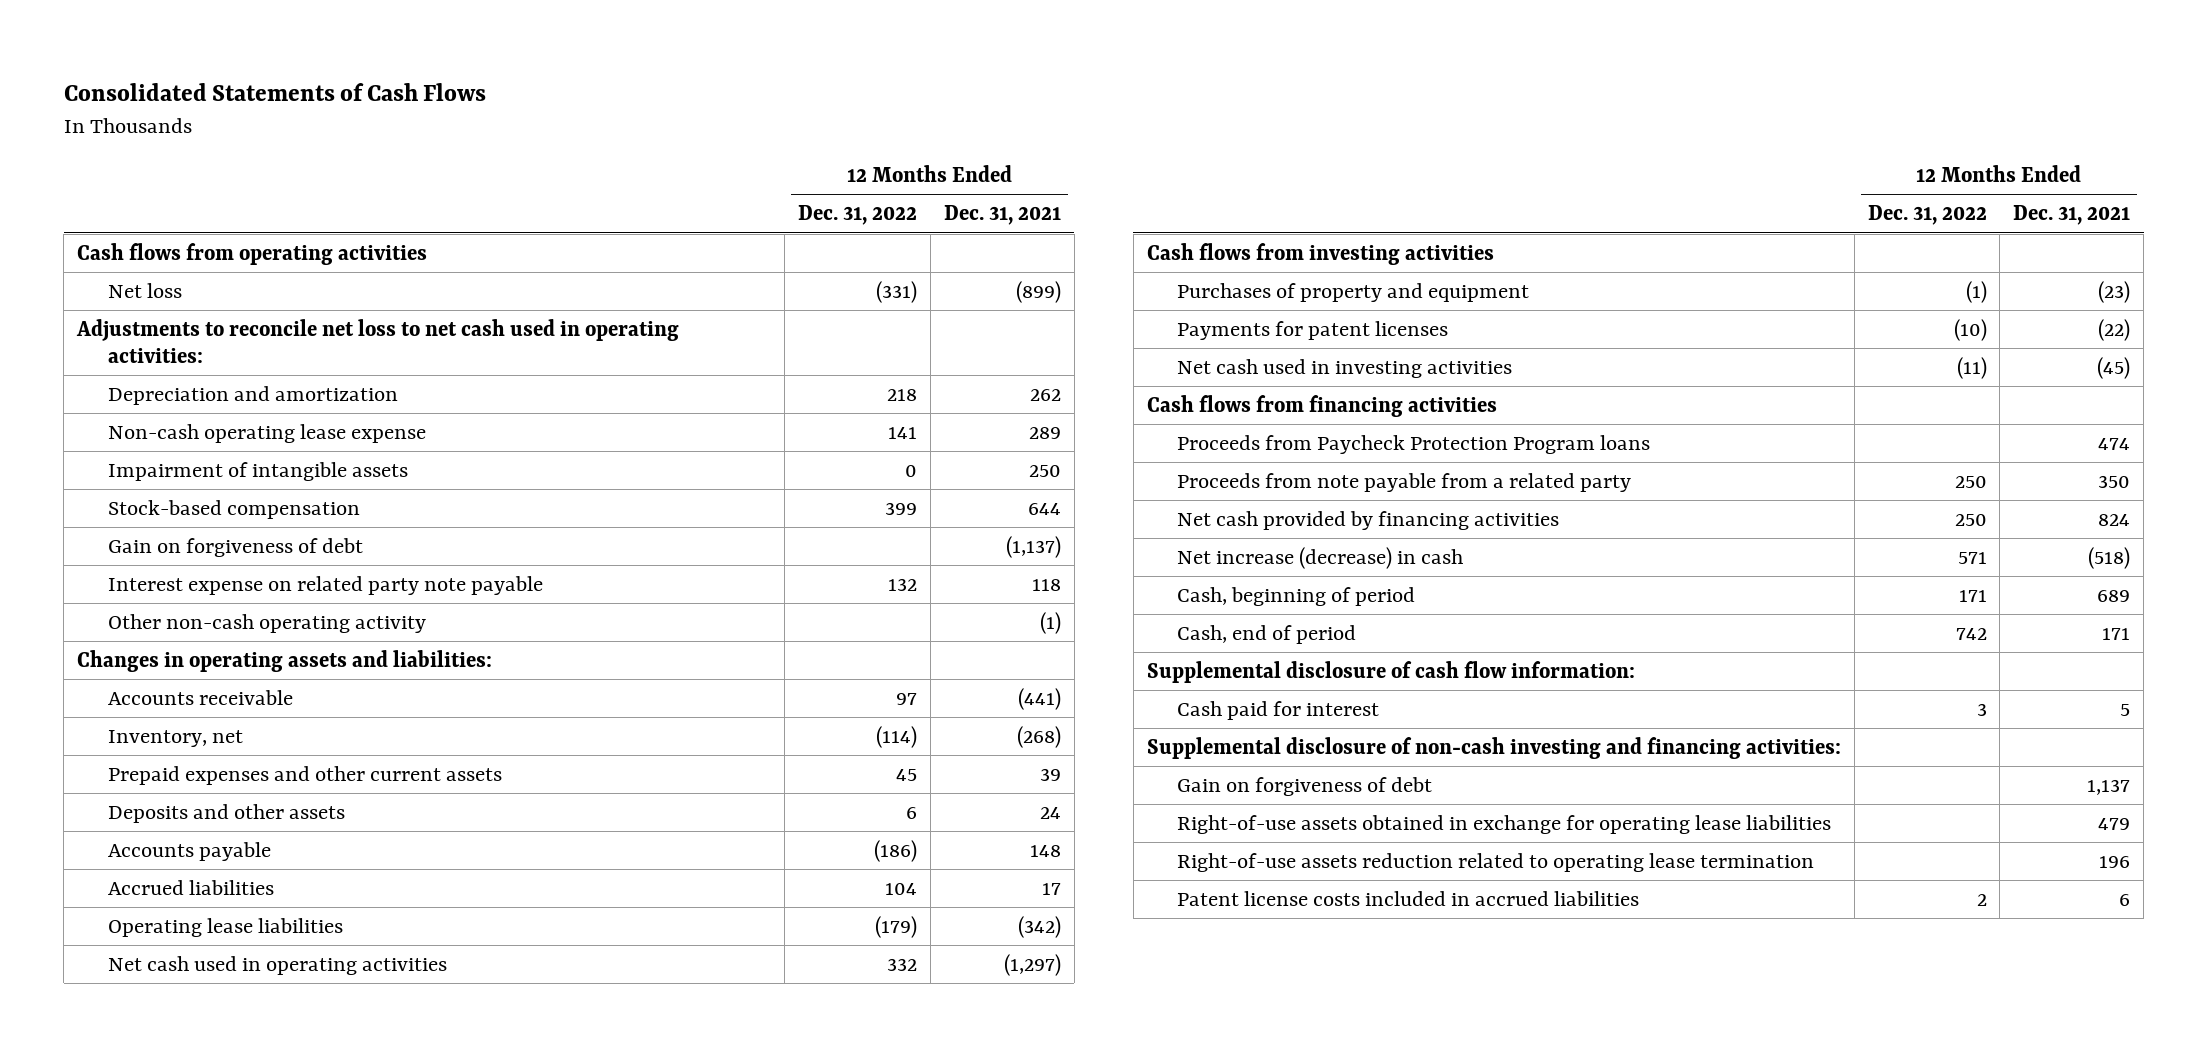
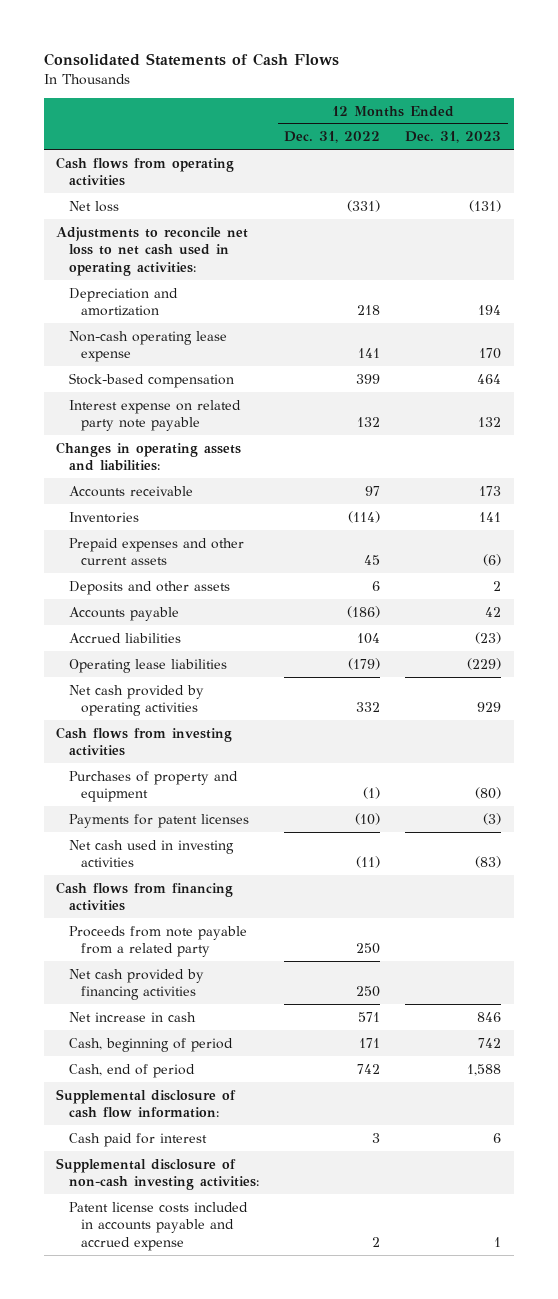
- | 12 Months Ended Dec. 31, 2022 | 12 Months Ended Dec. 31, 2021
+ | 12 Months Ended Dec. 31, 2022 | 12 Months Ended Dec. 31, 2023
- Impairment of intangible assets | 0 | 250
- Gain on forgiveness of debt | | (1,137)
- Other non-cash operating activity | | (1)
- Inventory, net | (114) | (268)
+ Inventories | (114) | 141
- Net cash used in operating activities | 332 | (1,297)
+ Net cash provided by operating activities | 332 | 929
- Proceeds from Paycheck Protection Program loans | | 474
- Net increase (decrease) in cash | 571 | (518)
+ Net increase in cash | 571 | 846
- Supplemental disclosure of non-cash investing and financing activities:
- Gain on forgiveness of debt | | 1,137
- Right-of-use assets obtained in exchange for operating lease liabilities | | 479
- Right-of-use assets reduction related to operating lease termination | | 196
- Patent license costs included in accrued liabilities | 2 | 6
+ Supplemental disclosure of non-cash investing activities:
+ Patent license costs included in accounts payable and accrued expense | 2 | 1

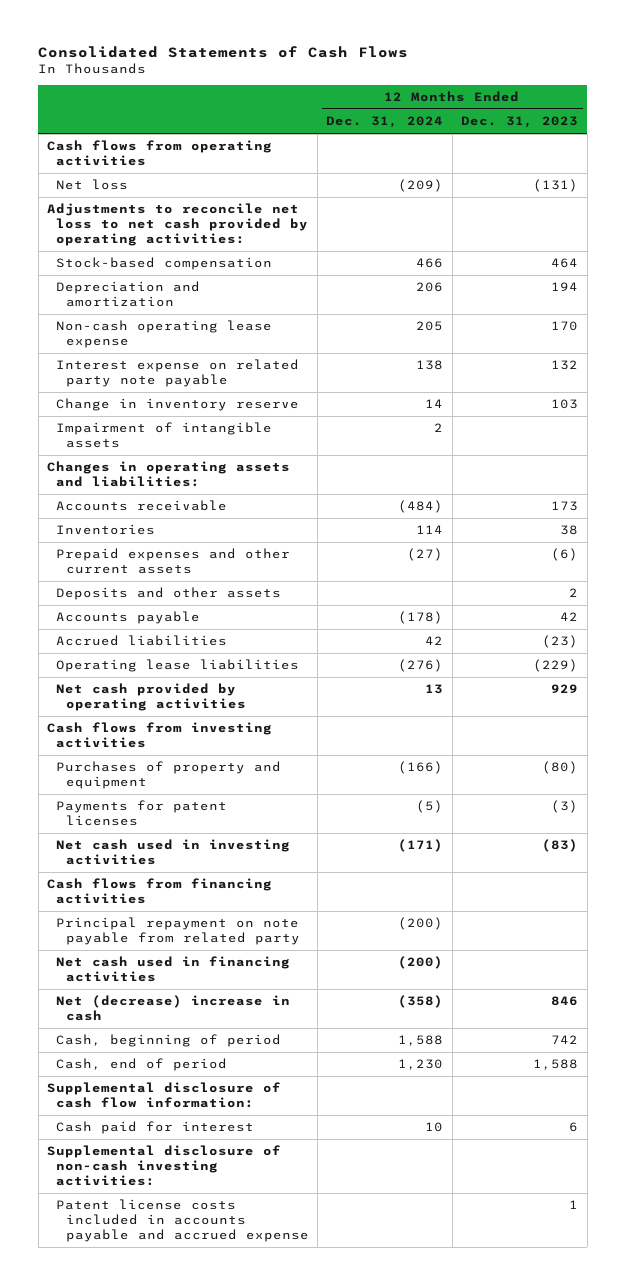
- | 12 Months Ended Dec. 31, 2022 | 12 Months Ended Dec. 31, 2023
+ | 12 Months Ended Dec. 31, 2024 | 12 Months Ended Dec. 31, 2023
- Adjustments to reconcile net loss to net cash used in operating activities:
+ Adjustments to reconcile net loss to net cash provided by operating activities:
moved up: Stock-based compensation | 466 | 464
+ Change in inventory reserve | 14 | 103
+ Impairment of intangible assets | 2 |
- Inventories | (114) | 141
+ Inventories | 114 | 38
- Proceeds from note payable from a related party | 250 |
- Net cash provided by financing activities | 250 |
- Net increase in cash | 571 | 846
+ Principal repayment on note payable from related party | (200) |
+ Net cash used in financing activities | (200) |
+ Net (decrease) increase in cash | (358) | 846

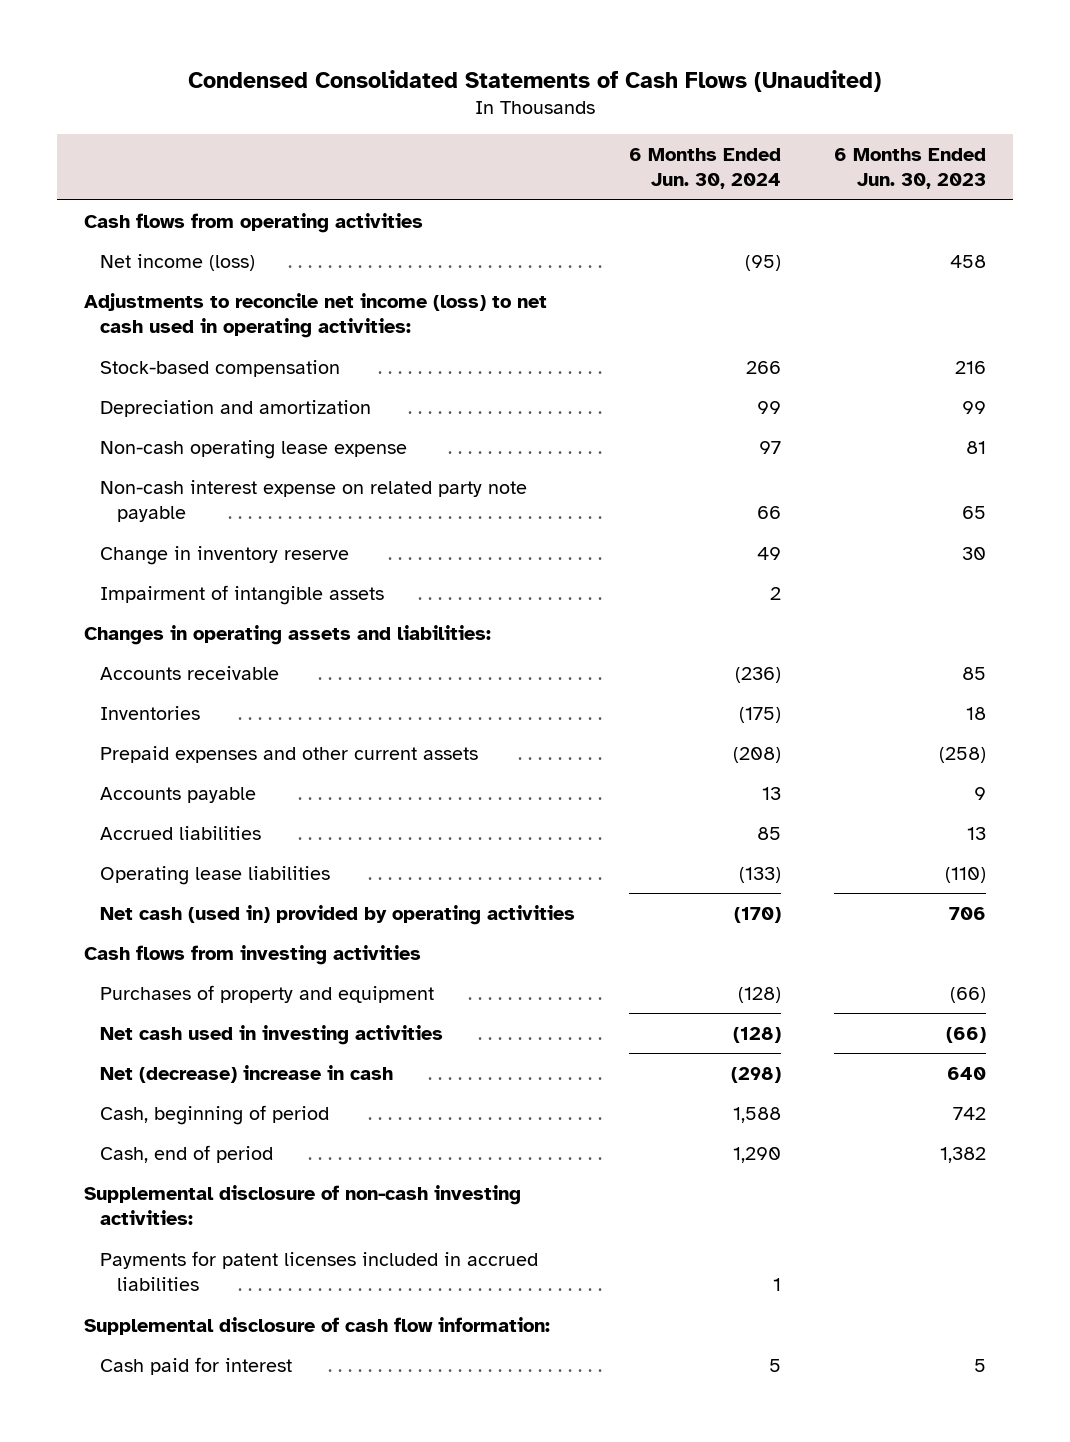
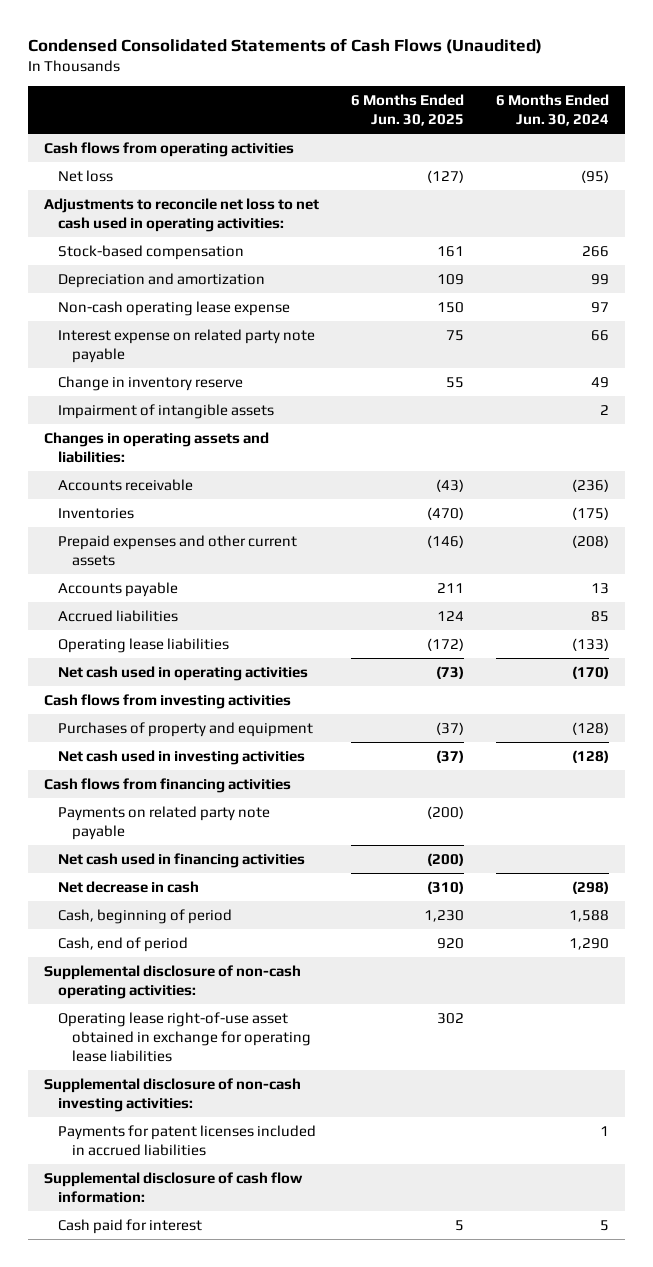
- | 6 Months Ended Jun. 30, 2024 | 6 Months Ended Jun. 30, 2023
+ | 6 Months Ended Jun. 30, 2025 | 6 Months Ended Jun. 30, 2024
- Net income (loss) | (95) | 458
- Adjustments to reconcile net income (loss) to net cash used in operating activities:
+ Net loss | (127) | (95)
+ Adjustments to reconcile net loss to net cash used in operating activities:
- Non-cash interest expense on related party note payable | 66 | 65
+ Interest expense on related party note payable | 75 | 66
- Net cash (used in) provided by operating activities | (170) | 706
+ Net cash used in operating activities | (73) | (170)
- Net (decrease) increase in cash | (298) | 640
+ Cash flows from financing activities
+ Payments on related party note payable | (200) |
+ Net cash used in financing activities | (200) |
+ Net decrease in cash | (310) | (298)
+ Supplemental disclosure of non-cash operating activities:
+ Operating lease right-of-use asset obtained in exchange for operating lease liabilities | 302 |

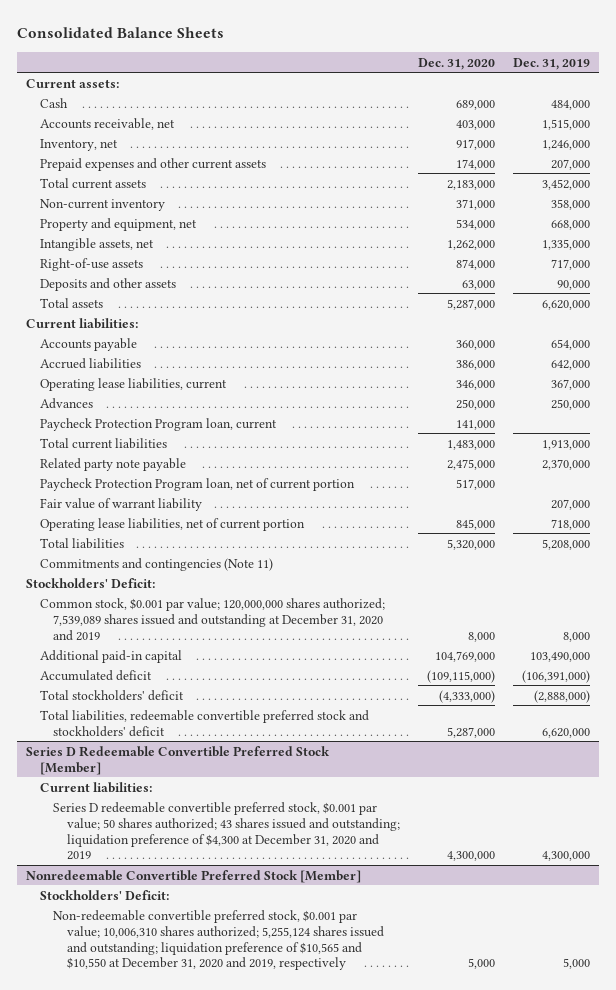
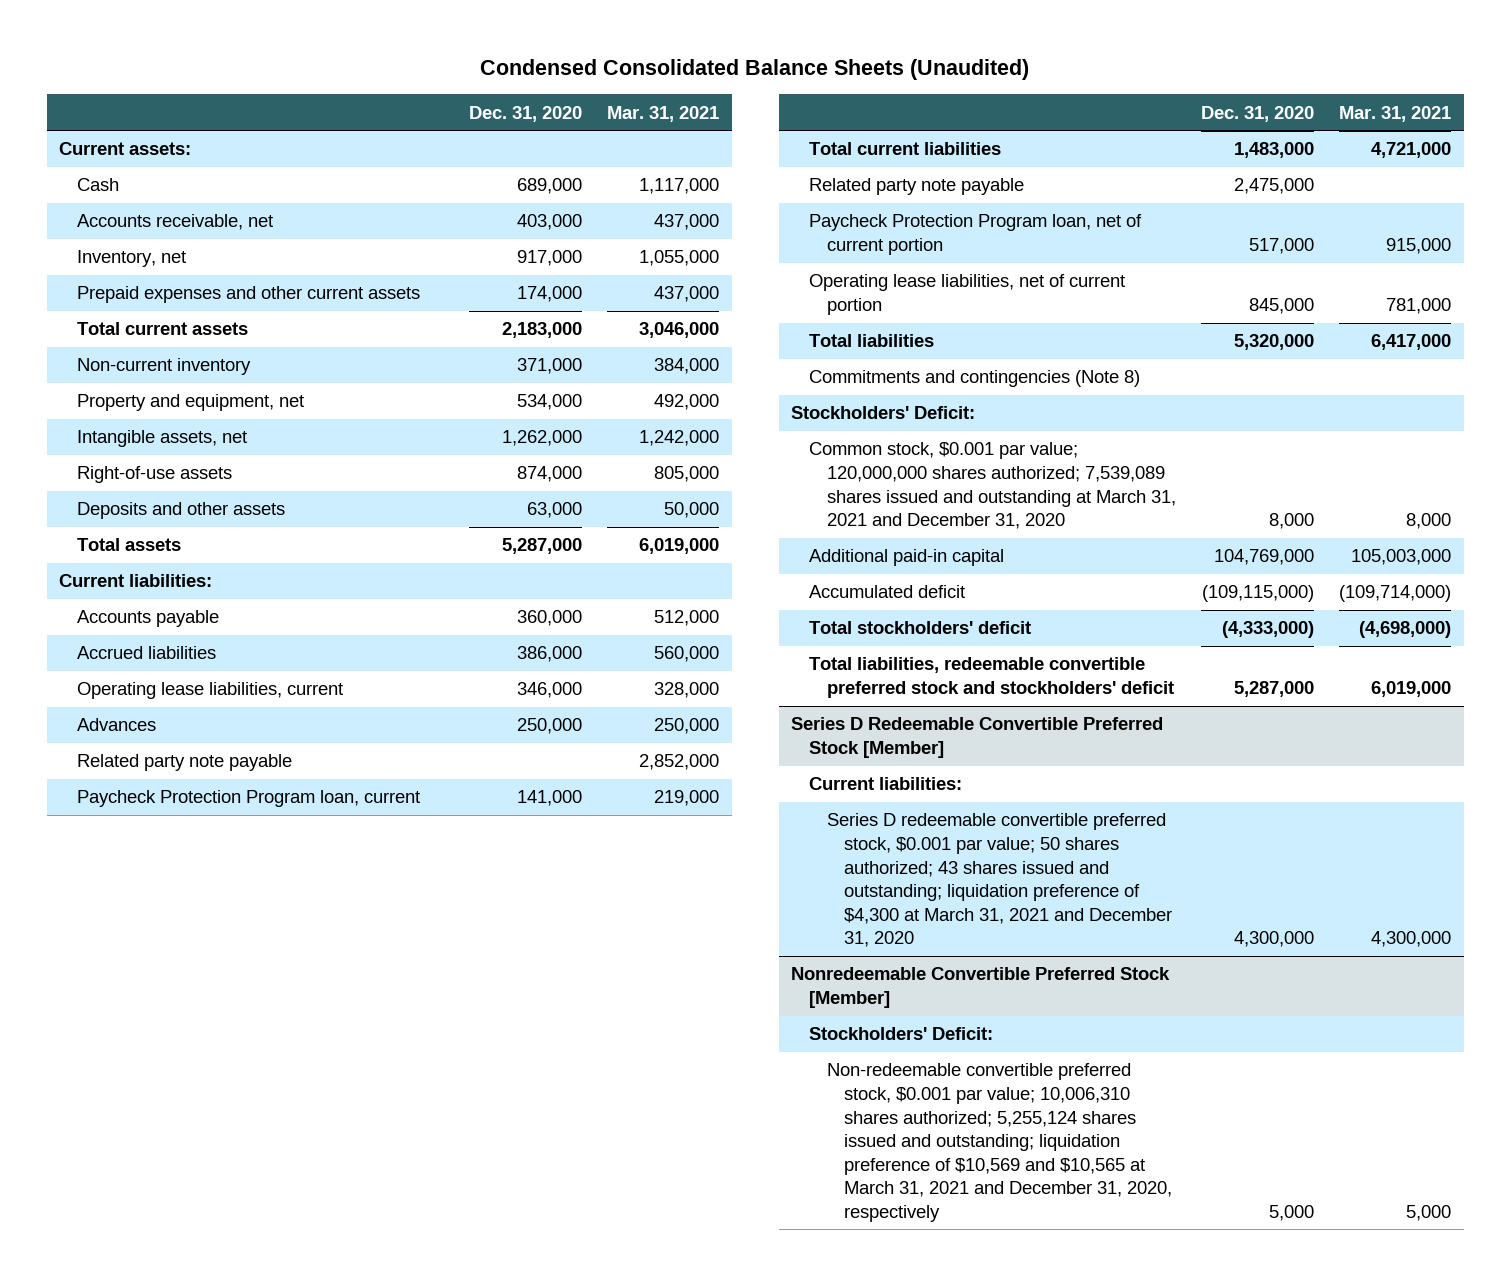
- Consolidated Balance Sheets
+ Condensed Consolidated Balance Sheets (Unaudited)
- | Dec. 31, 2020 | Dec. 31, 2019
+ | Dec. 31, 2020 | Mar. 31, 2021
+ Related party note payable | | 2,852,000
- Fair value of warrant liability | | 207,000
- Commitments and contingencies (Note 11)
+ Commitments and contingencies (Note 8)
- Common stock, $0.001 par value; 120,000,000 shares authorized; 7,539,089 shares issued and outstanding at December 31, 2020 and 2019 | 8,000 | 8,000
+ Common stock, $0.001 par value; 120,000,000 shares authorized; 7,539,089 shares issued and outstanding at March 31, 2021 and December 31, 2020 | 8,000 | 8,000
@ Series D Redeemable Convertible Preferred Stock [Member]
- Series D redeemable convertible preferred stock, $0.001 par value; 50 shares authorized; 43 shares issued and outstanding; liquidation preference of $4,300 at December 31, 2020 and 2019 | 4,300,000 | 4,300,000
+ Series D redeemable convertible preferred stock, $0.001 par value; 50 shares authorized; 43 shares issued and outstanding; liquidation preference of $4,300 at March 31, 2021 and December 31, 2020 | 4,300,000 | 4,300,000
@ Nonredeemable Convertible Preferred Stock [Member]
- Non-redeemable convertible preferred stock, $0.001 par value; 10,006,310 shares authorized; 5,255,124 shares issued and outstanding; liquidation preference of $10,565 and $10,550 at December 31, 2020 and 2019, respectively | 5,000 | 5,000
+ Non-redeemable convertible preferred stock, $0.001 par value; 10,006,310 shares authorized; 5,255,124 shares issued and outstanding; liquidation preference of $10,569 and $10,565 at March 31, 2021 and December 31, 2020, respectively | 5,000 | 5,000

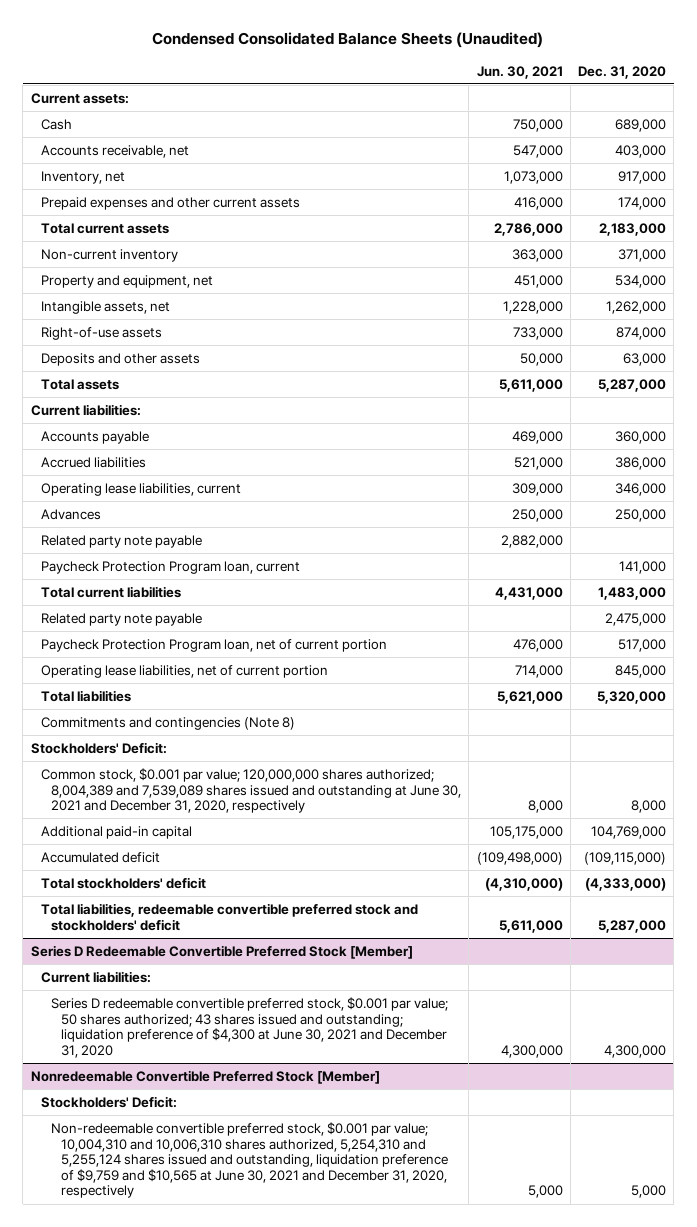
- | Dec. 31, 2020 | Mar. 31, 2021
+ | Jun. 30, 2021 | Dec. 31, 2020
- Common stock, $0.001 par value; 120,000,000 shares authorized; 7,539,089 shares issued and outstanding at March 31, 2021 and December 31, 2020 | 8,000 | 8,000
+ Common stock, $0.001 par value; 120,000,000 shares authorized; 8,004,389 and 7,539,089 shares issued and outstanding at June 30, 2021 and December 31, 2020, respectively | 8,000 | 8,000
@ Series D Redeemable Convertible Preferred Stock [Member]
- Series D redeemable convertible preferred stock, $0.001 par value; 50 shares authorized; 43 shares issued and outstanding; liquidation preference of $4,300 at March 31, 2021 and December 31, 2020 | 4,300,000 | 4,300,000
+ Series D redeemable convertible preferred stock, $0.001 par value; 50 shares authorized; 43 shares issued and outstanding; liquidation preference of $4,300 at June 30, 2021 and December 31, 2020 | 4,300,000 | 4,300,000
@ Nonredeemable Convertible Preferred Stock [Member]
- Non-redeemable convertible preferred stock, $0.001 par value; 10,006,310 shares authorized; 5,255,124 shares issued and outstanding; liquidation preference of $10,569 and $10,565 at March 31, 2021 and December 31, 2020, respectively | 5,000 | 5,000
+ Non-redeemable convertible preferred stock, $0.001 par value; 10,004,310 and 10,006,310 shares authorized, 5,254,310 and 5,255,124 shares issued and outstanding, liquidation preference of $9,759 and $10,565 at June 30, 2021 and December 31, 2020, respectively | 5,000 | 5,000

